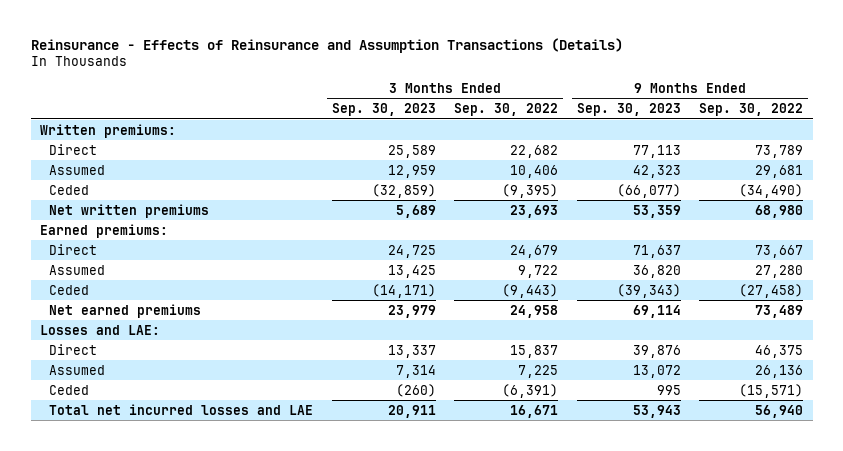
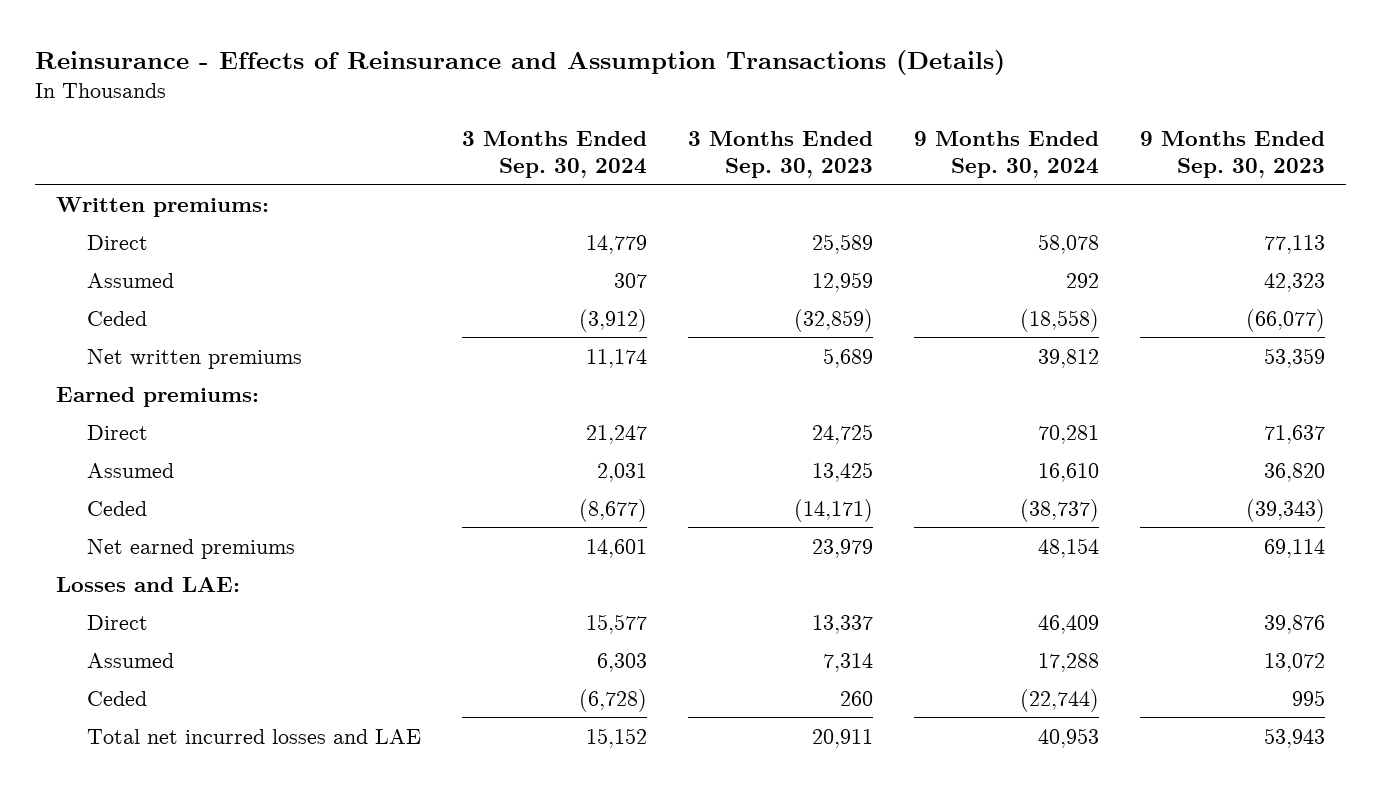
- | 3 Months Ended Sep. 30, 2023 | 3 Months Ended Sep. 30, 2022 | 9 Months Ended Sep. 30, 2023 | 9 Months Ended Sep. 30, 2022
+ | 3 Months Ended Sep. 30, 2024 | 3 Months Ended Sep. 30, 2023 | 9 Months Ended Sep. 30, 2024 | 9 Months Ended Sep. 30, 2023
- Ceded | (260) | (6,391) | 995 | (15,571)
+ Ceded | (6,728) | 260 | (22,744) | 995

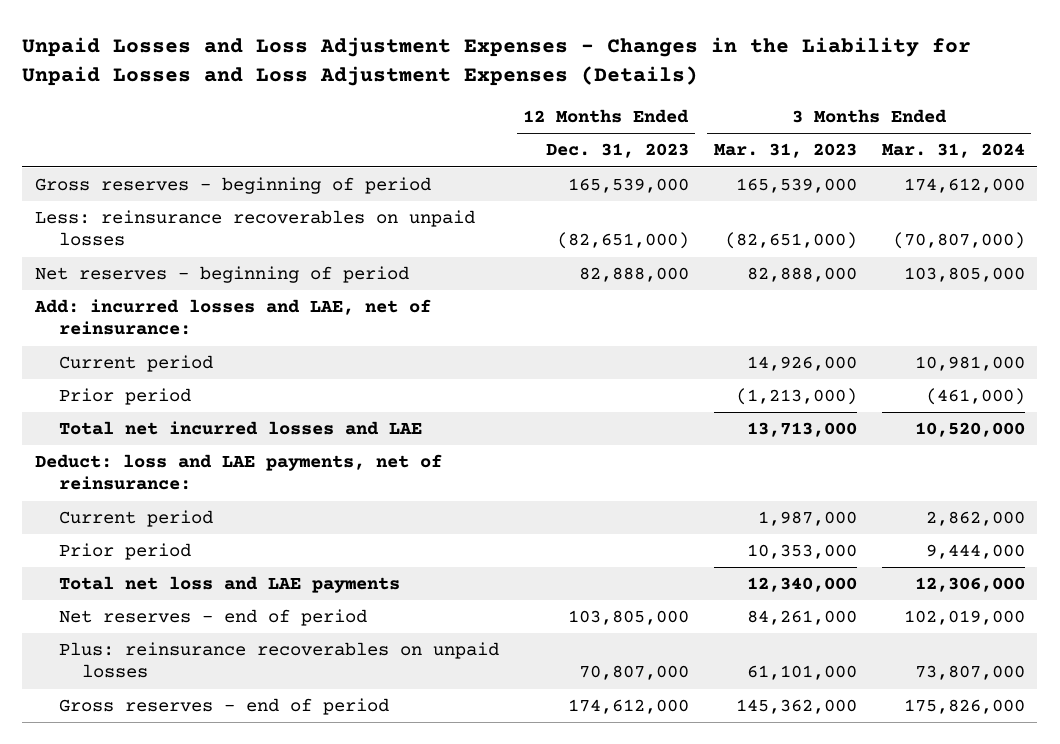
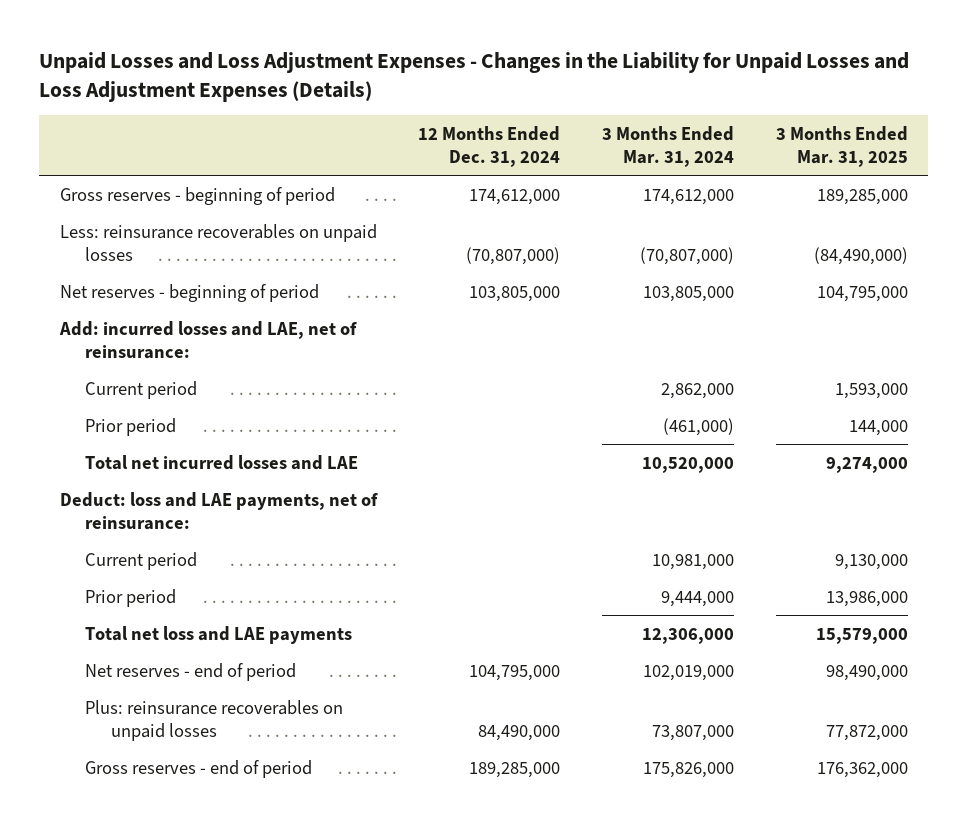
- | 12 Months Ended Dec. 31, 2023 | 3 Months Ended Mar. 31, 2023 | 3 Months Ended Mar. 31, 2024
+ | 12 Months Ended Dec. 31, 2024 | 3 Months Ended Mar. 31, 2024 | 3 Months Ended Mar. 31, 2025
moved up: Current period | | 2,862,000 | 1,593,000
moved down: Current period | | 10,981,000 | 9,130,000

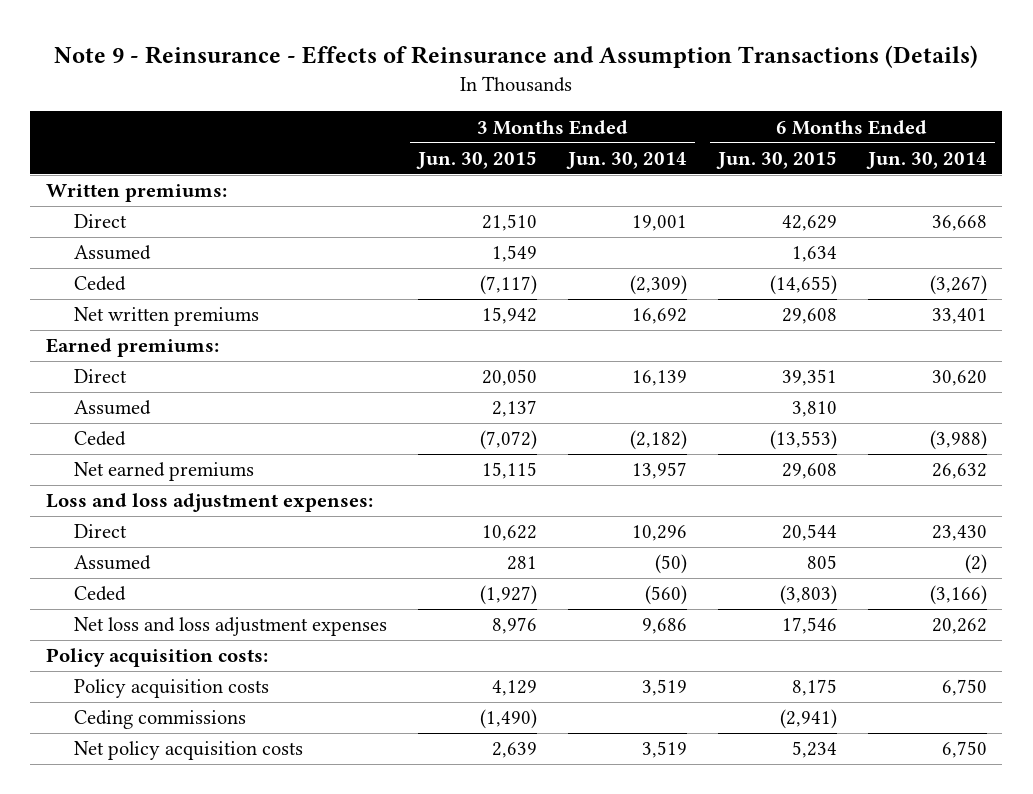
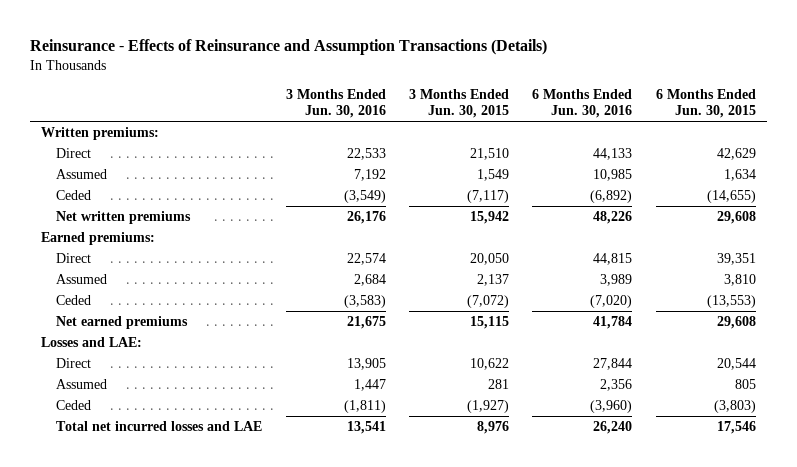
- Note 9 - Reinsurance - Effects of Reinsurance and Assumption Transactions (Details)
+ Reinsurance - Effects of Reinsurance and Assumption Transactions (Details)
- | 3 Months Ended Jun. 30, 2015 | 3 Months Ended Jun. 30, 2014 | 6 Months Ended Jun. 30, 2015 | 6 Months Ended Jun. 30, 2014
+ | 3 Months Ended Jun. 30, 2016 | 3 Months Ended Jun. 30, 2015 | 6 Months Ended Jun. 30, 2016 | 6 Months Ended Jun. 30, 2015
- Loss and loss adjustment expenses:
+ Losses and LAE:
- Net loss and loss adjustment expenses | 8,976 | 9,686 | 17,546 | 20,262
- Policy acquisition costs:
- Policy acquisition costs | 4,129 | 3,519 | 8,175 | 6,750
- Ceding commissions | (1,490) | | (2,941) |
- Net policy acquisition costs | 2,639 | 3,519 | 5,234 | 6,750
+ Total net incurred losses and LAE | 13,541 | 8,976 | 26,240 | 17,546

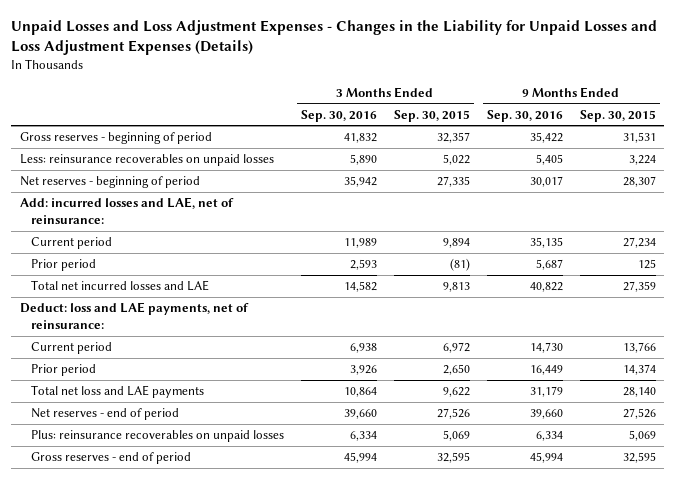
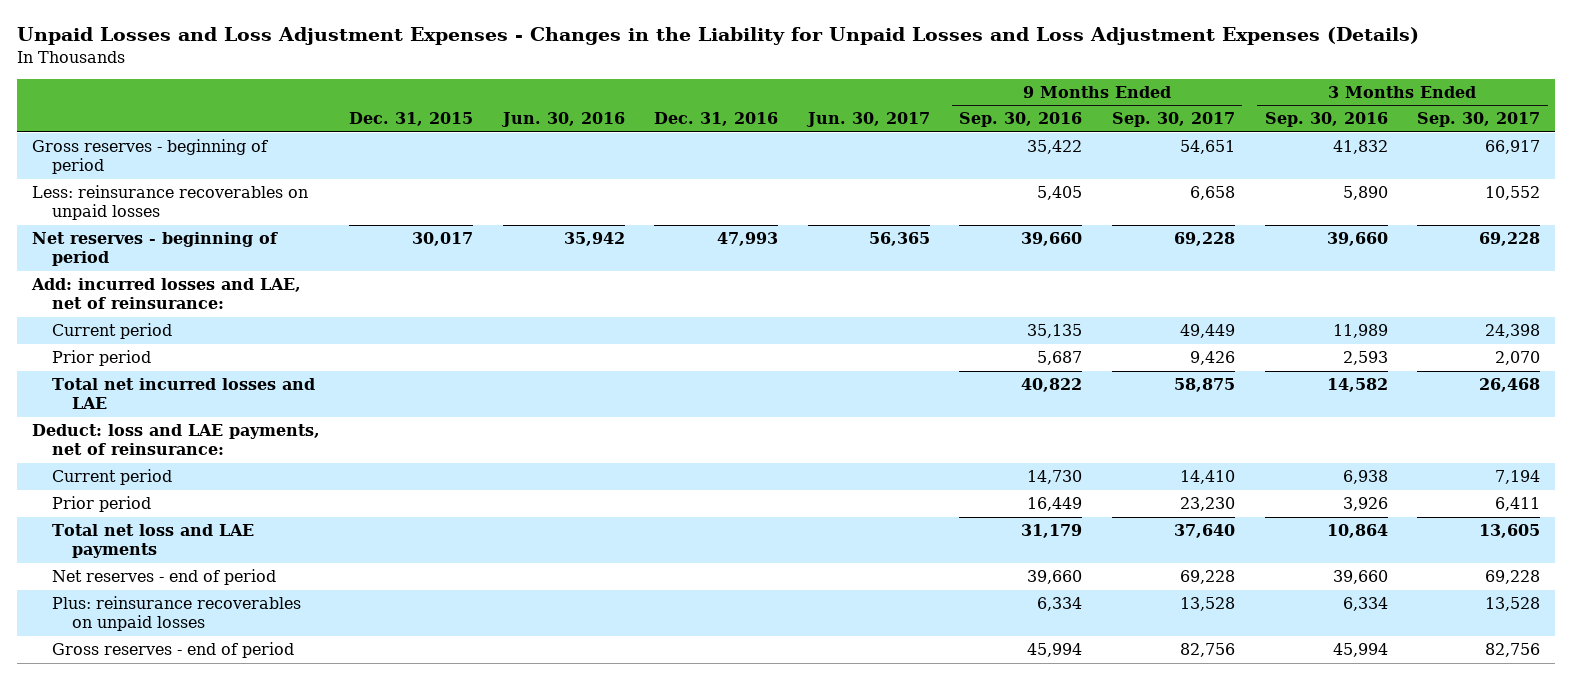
- | 3 Months Ended Sep. 30, 2016 | 3 Months Ended Sep. 30, 2015 | 9 Months Ended Sep. 30, 2016 | 9 Months Ended Sep. 30, 2015
+ | Dec. 31, 2015 | Jun. 30, 2016 | Dec. 31, 2016 | Jun. 30, 2017 | 9 Months Ended Sep. 30, 2016 | 9 Months Ended Sep. 30, 2017 | 3 Months Ended Sep. 30, 2016 | 3 Months Ended Sep. 30, 2017
- Net reserves - beginning of period | 35,942 | 27,335 | 30,017 | 28,307
+ Net reserves - beginning of period | 30,017 | 35,942 | 47,993 | 56,365 | 39,660 | 69,228 | 39,660 | 69,228

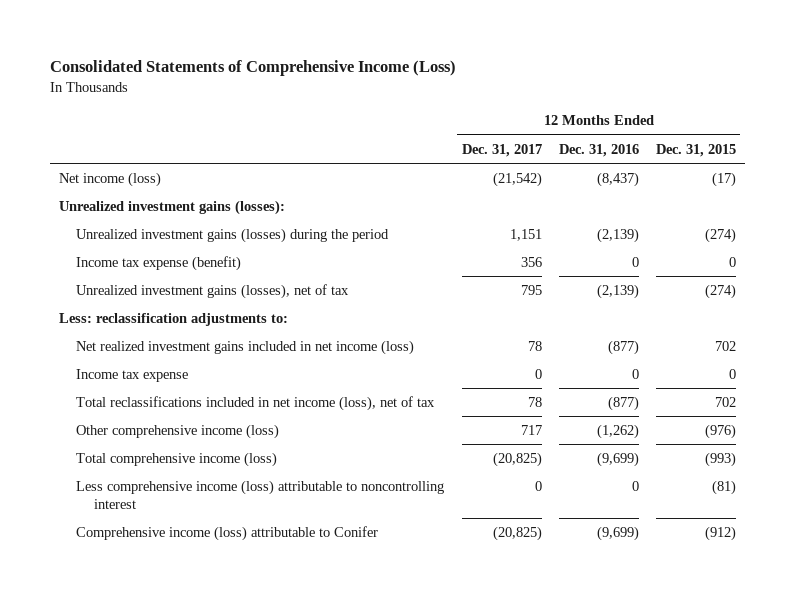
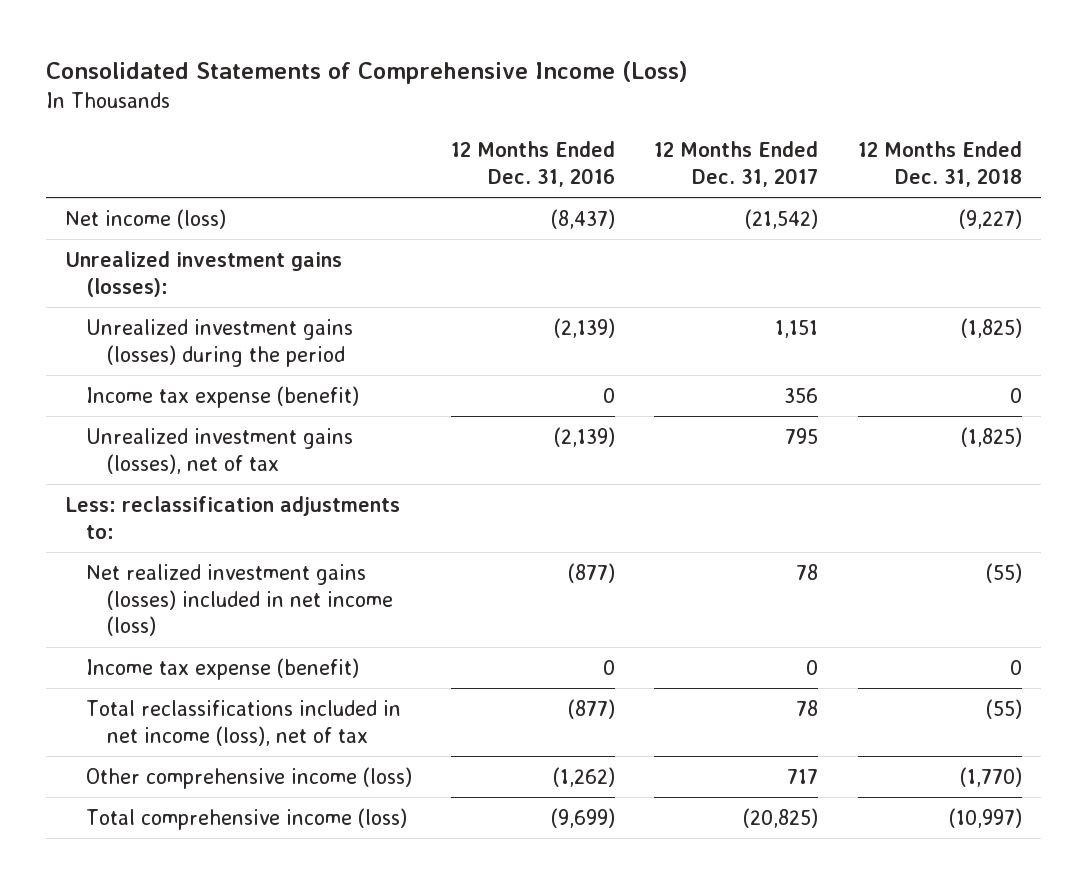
- | 12 Months Ended Dec. 31, 2017 | 12 Months Ended Dec. 31, 2016 | 12 Months Ended Dec. 31, 2015
+ | 12 Months Ended Dec. 31, 2016 | 12 Months Ended Dec. 31, 2017 | 12 Months Ended Dec. 31, 2018
- Net realized investment gains included in net income (loss) | 78 | (877) | 702
- Income tax expense | 0 | 0 | 0
+ Net realized investment gains (losses) included in net income (loss) | (877) | 78 | (55)
+ Income tax expense (benefit) | 0 | 0 | 0
- Less comprehensive income (loss) attributable to noncontrolling interest | 0 | 0 | (81)
- Comprehensive income (loss) attributable to Conifer | (20,825) | (9,699) | (912)

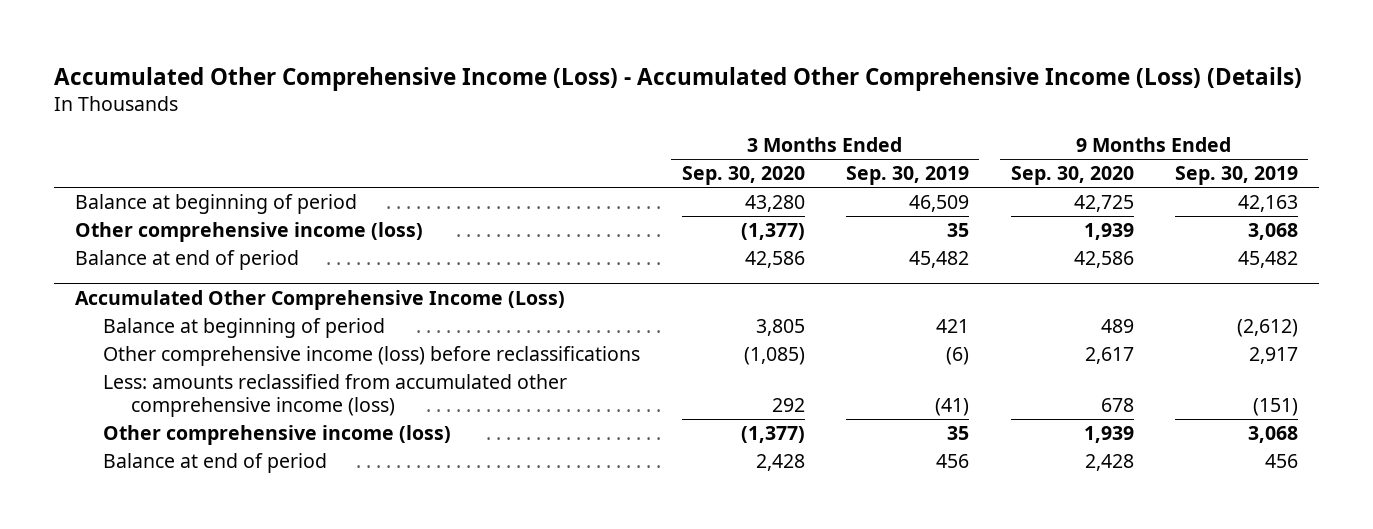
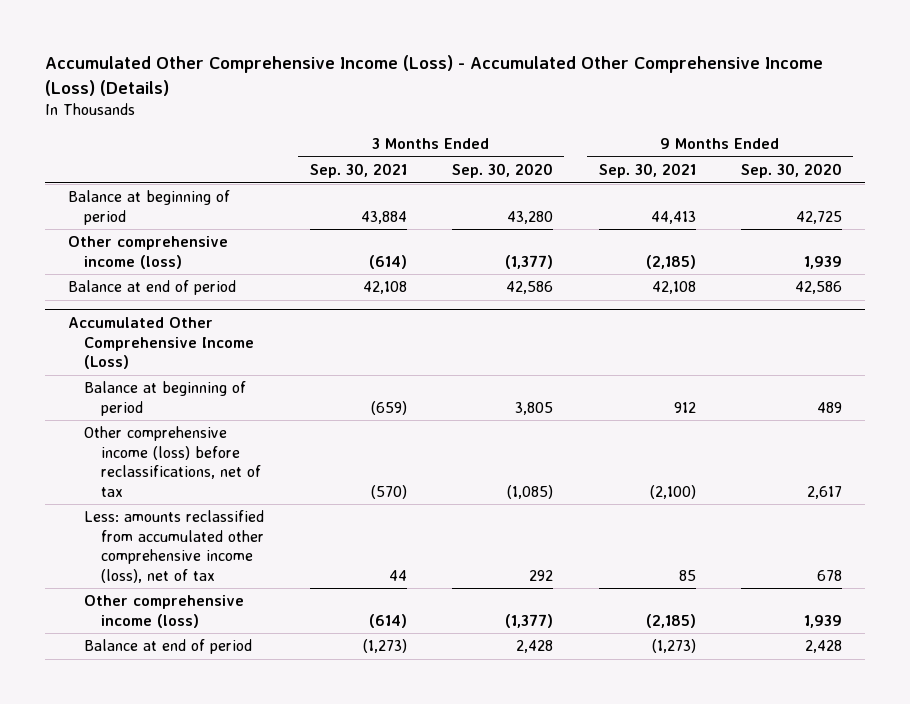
- | 3 Months Ended Sep. 30, 2020 | 3 Months Ended Sep. 30, 2019 | 9 Months Ended Sep. 30, 2020 | 9 Months Ended Sep. 30, 2019
+ | 3 Months Ended Sep. 30, 2021 | 3 Months Ended Sep. 30, 2020 | 9 Months Ended Sep. 30, 2021 | 9 Months Ended Sep. 30, 2020
@ Accumulated Other Comprehensive Income (Loss)
- Other comprehensive income (loss) before reclassifications | (1,085) | (6) | 2,617 | 2,917
- Less: amounts reclassified from accumulated other comprehensive income (loss) | 292 | (41) | 678 | (151)
+ Other comprehensive income (loss) before reclassifications, net of tax | (570) | (1,085) | (2,100) | 2,617
+ Less: amounts reclassified from accumulated other comprehensive income (loss), net of tax | 44 | 292 | 85 | 678

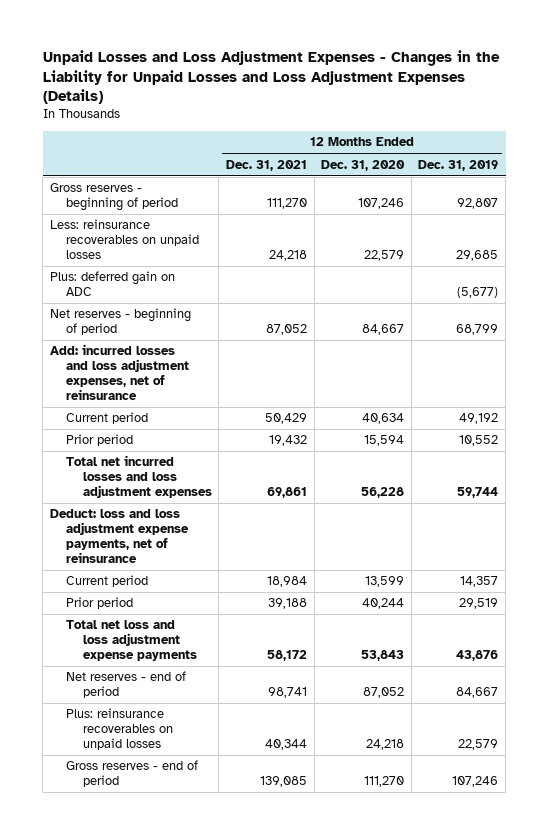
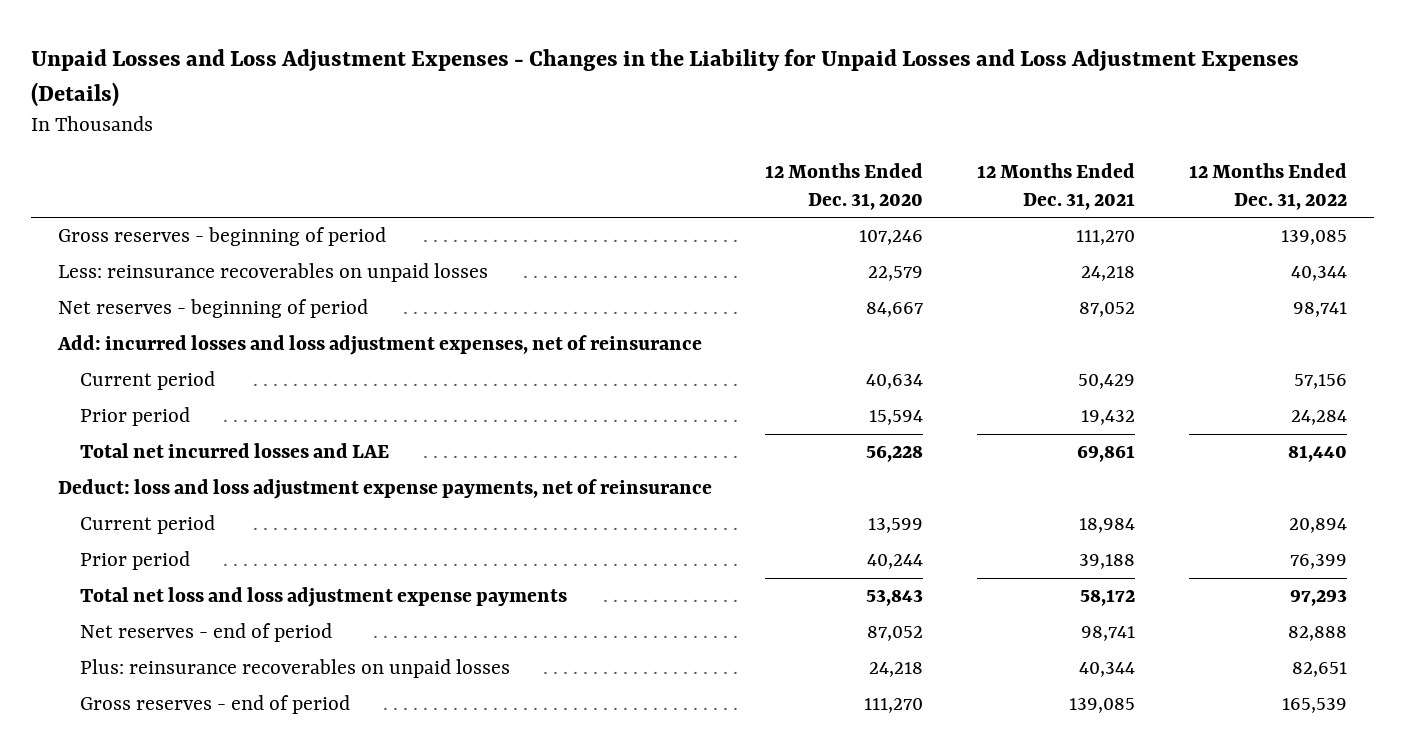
- | 12 Months Ended Dec. 31, 2021 | 12 Months Ended Dec. 31, 2020 | 12 Months Ended Dec. 31, 2019
+ | 12 Months Ended Dec. 31, 2020 | 12 Months Ended Dec. 31, 2021 | 12 Months Ended Dec. 31, 2022
- Plus: deferred gain on ADC | | | (5,677)
- Total net incurred losses and loss adjustment expenses | 69,861 | 56,228 | 59,744
+ Total net incurred losses and LAE | 56,228 | 69,861 | 81,440

